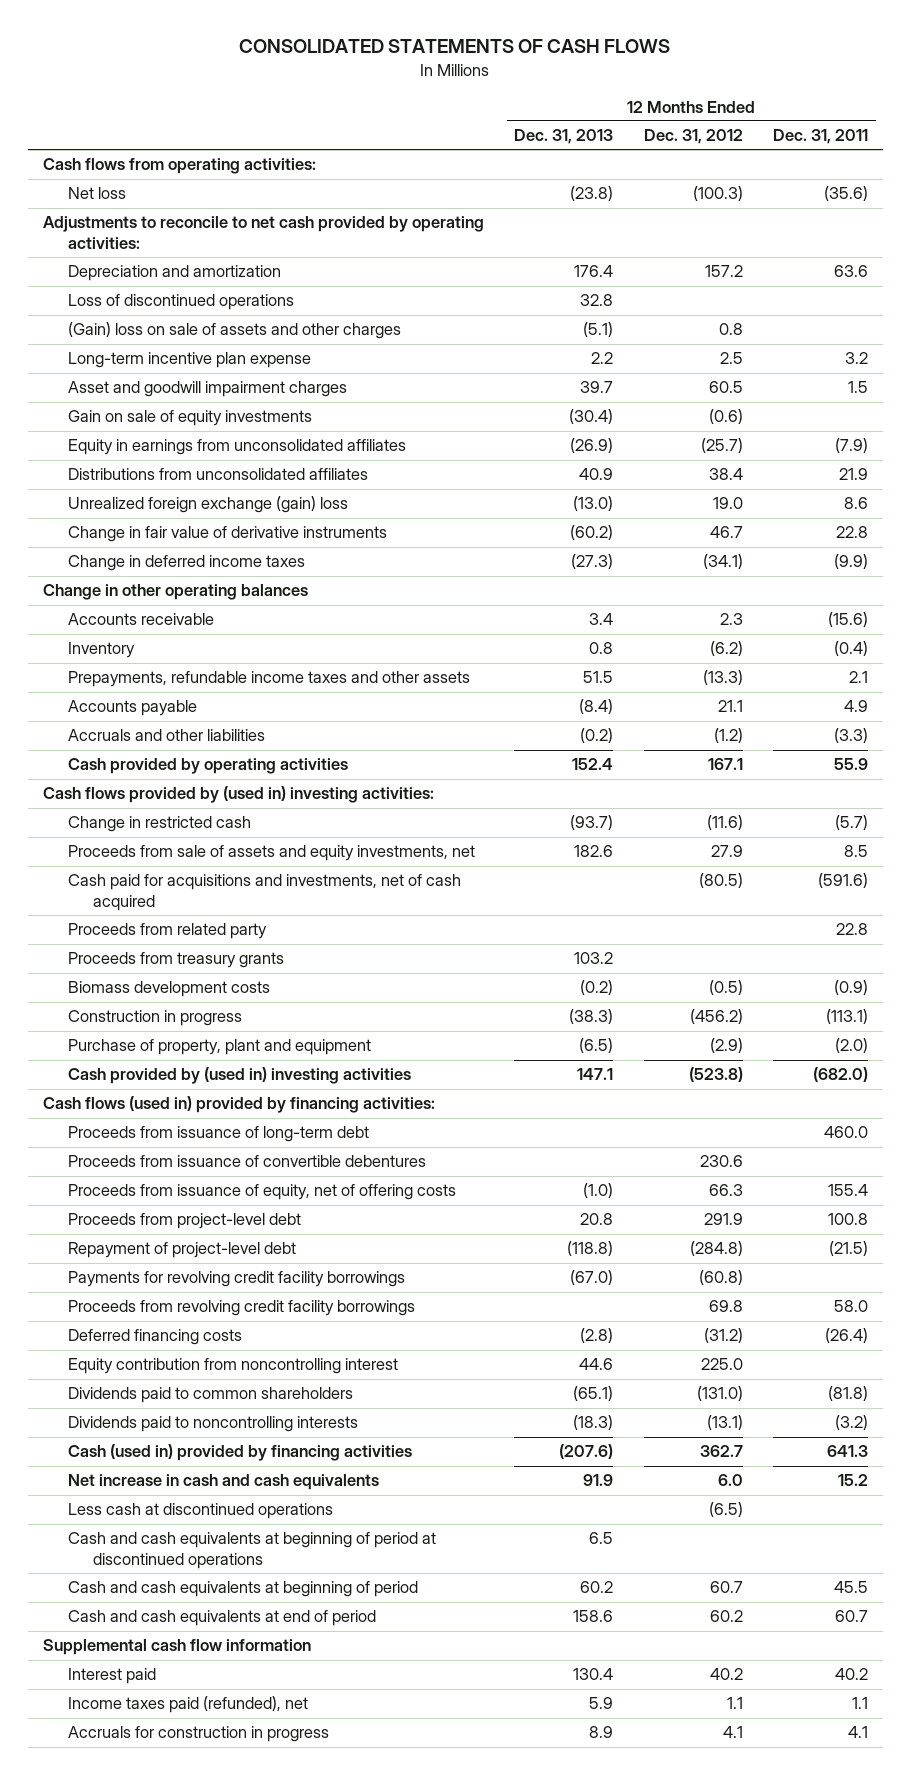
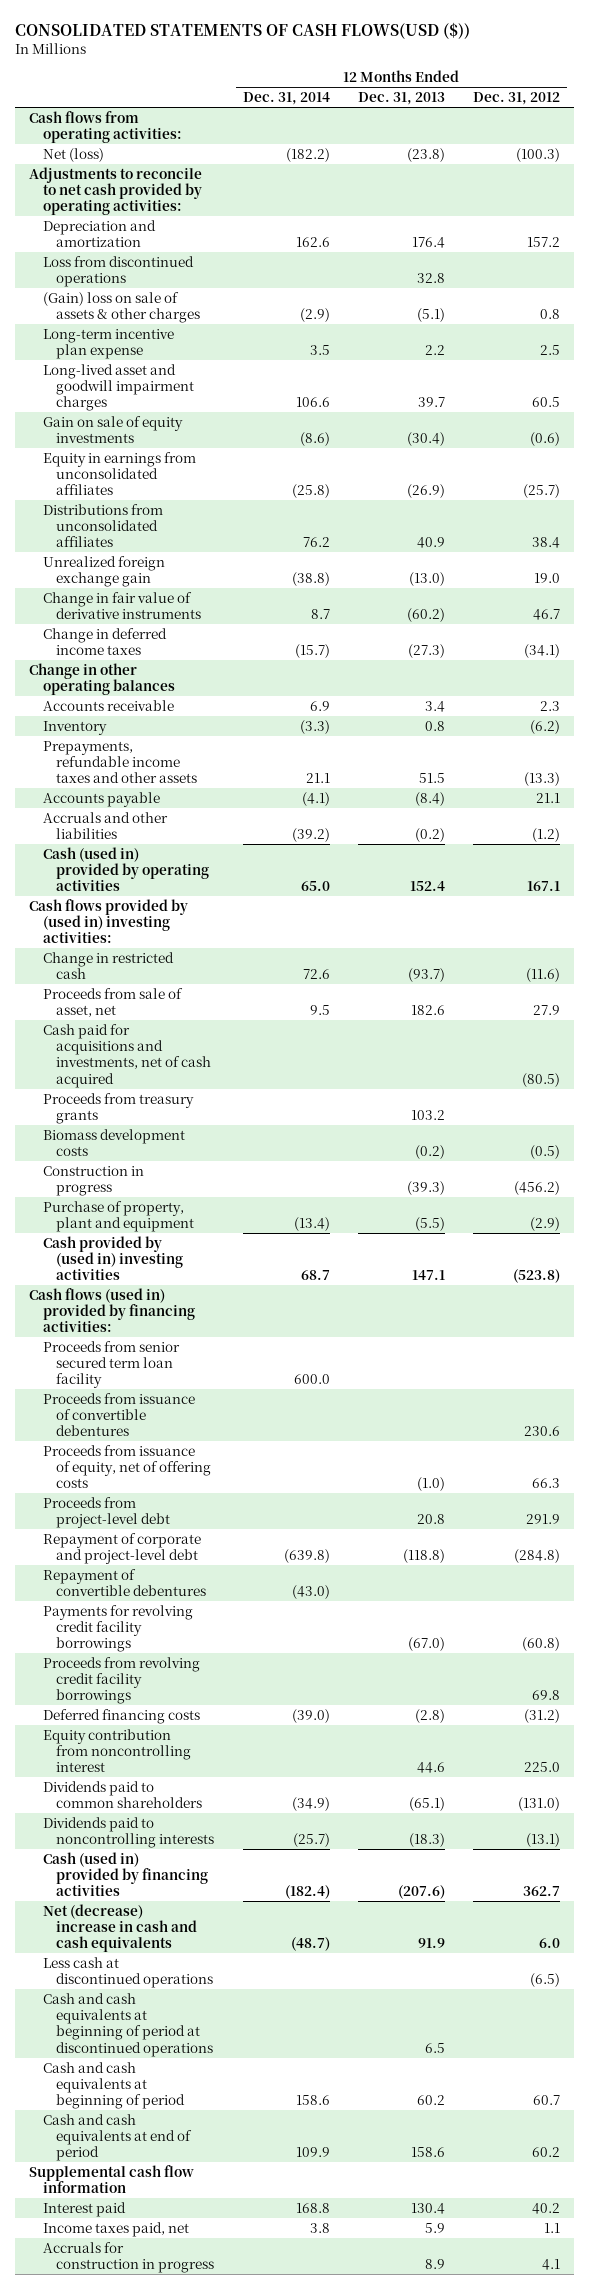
- CONSOLIDATED STATEMENTS OF CASH FLOWS
+ CONSOLIDATED STATEMENTS OF CASH FLOWS(USD ($))
- | 12 Months Ended Dec. 31, 2013 | 12 Months Ended Dec. 31, 2012 | 12 Months Ended Dec. 31, 2011
+ | 12 Months Ended Dec. 31, 2014 | 12 Months Ended Dec. 31, 2013 | 12 Months Ended Dec. 31, 2012
- Net loss | (23.8) | (100.3) | (35.6)
+ Net (loss) | (182.2) | (23.8) | (100.3)
- Loss of discontinued operations | 32.8 | |
- (Gain) loss on sale of assets and other charges | (5.1) | 0.8 |
+ Loss from discontinued operations | | 32.8 |
+ (Gain) loss on sale of assets & other charges | (2.9) | (5.1) | 0.8
- Asset and goodwill impairment charges | 39.7 | 60.5 | 1.5
+ Long-lived asset and goodwill impairment charges | 106.6 | 39.7 | 60.5
- Unrealized foreign exchange (gain) loss | (13.0) | 19.0 | 8.6
+ Unrealized foreign exchange gain | (38.8) | (13.0) | 19.0
- Cash provided by operating activities | 152.4 | 167.1 | 55.9
+ Cash (used in) provided by operating activities | 65.0 | 152.4 | 167.1
- Proceeds from sale of assets and equity investments, net | 182.6 | 27.9 | 8.5
+ Proceeds from sale of asset, net | 9.5 | 182.6 | 27.9
- Proceeds from related party | | | 22.8
- Construction in progress | (38.3) | (456.2) | (113.1)
- Purchase of property, plant and equipment | (6.5) | (2.9) | (2.0)
+ Construction in progress | | (39.3) | (456.2)
+ Purchase of property, plant and equipment | (13.4) | (5.5) | (2.9)
- Proceeds from issuance of long-term debt | | | 460.0
+ Proceeds from senior secured term loan facility | 600.0 | |
- Repayment of project-level debt | (118.8) | (284.8) | (21.5)
+ Repayment of corporate and project-level debt | (639.8) | (118.8) | (284.8)
+ Repayment of convertible debentures | (43.0) | |
- Net increase in cash and cash equivalents | 91.9 | 6.0 | 15.2
+ Net (decrease) increase in cash and cash equivalents | (48.7) | 91.9 | 6.0
- Income taxes paid (refunded), net | 5.9 | 1.1 | 1.1
+ Income taxes paid, net | 3.8 | 5.9 | 1.1

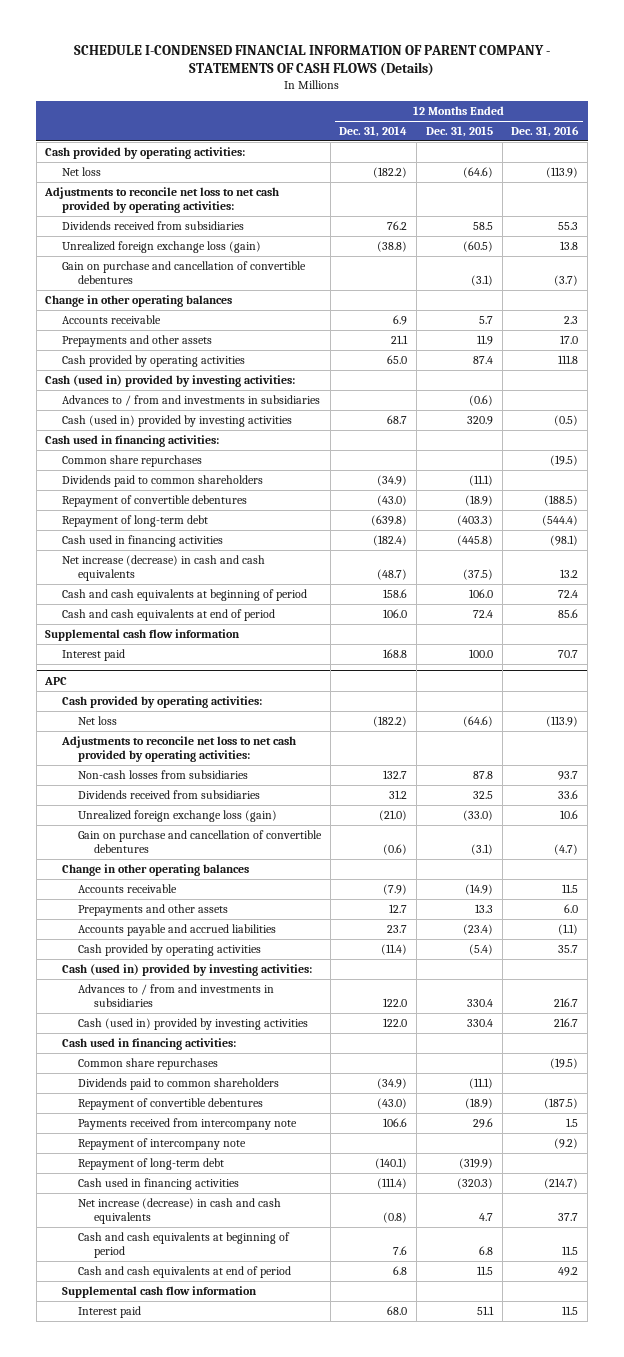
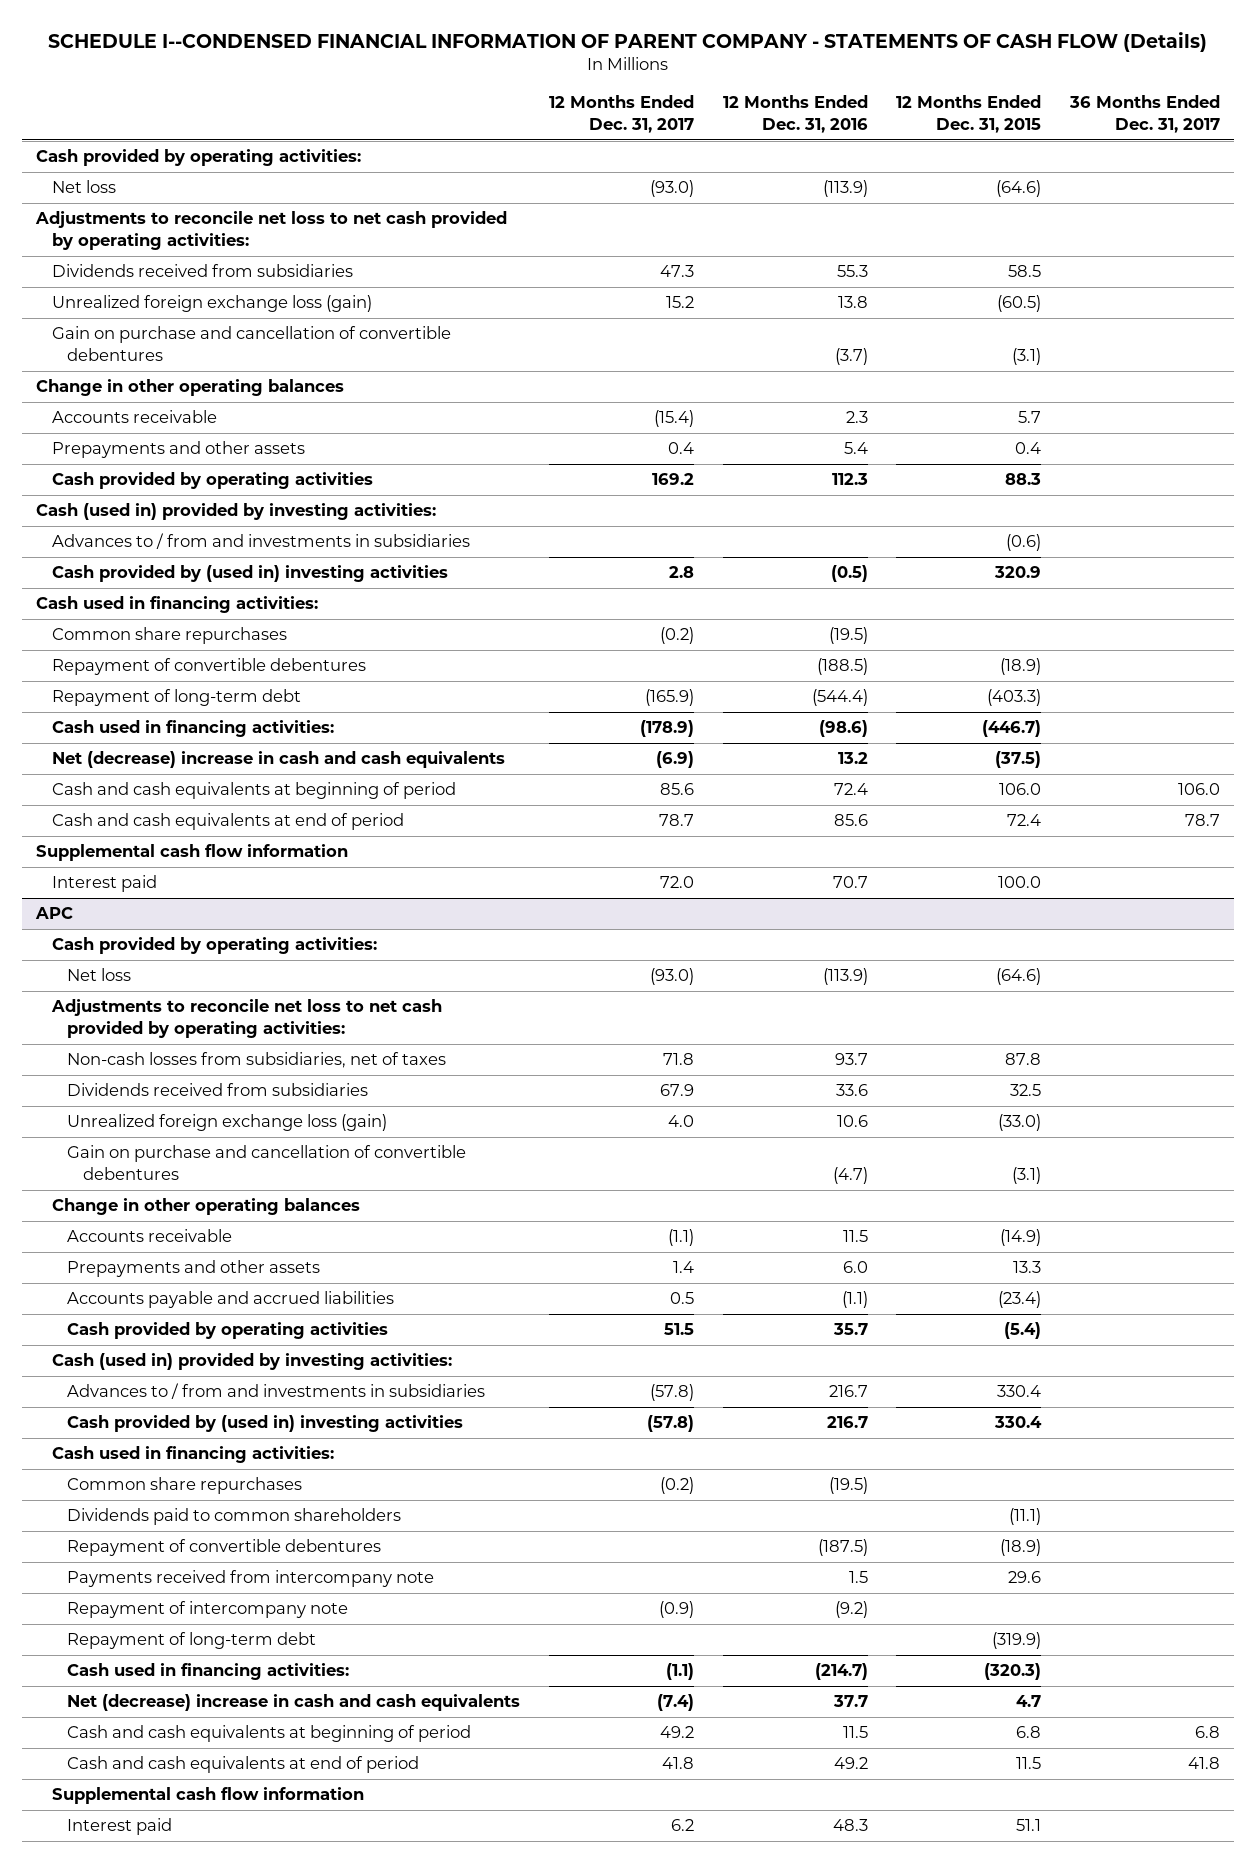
- SCHEDULE I-CONDENSED FINANCIAL INFORMATION OF PARENT COMPANY - STATEMENTS OF CASH FLOWS (Details)
+ SCHEDULE I--CONDENSED FINANCIAL INFORMATION OF PARENT COMPANY - STATEMENTS OF CASH FLOW (Details)
- | 12 Months Ended Dec. 31, 2014 | 12 Months Ended Dec. 31, 2015 | 12 Months Ended Dec. 31, 2016
+ | 12 Months Ended Dec. 31, 2017 | 12 Months Ended Dec. 31, 2016 | 12 Months Ended Dec. 31, 2015 | 36 Months Ended Dec. 31, 2017
- Prepayments and other assets | 21.1 | 11.9 | 17.0
- Cash provided by operating activities | 65.0 | 87.4 | 111.8
+ Prepayments and other assets | 0.4 | 5.4 | 0.4 |
+ Cash provided by operating activities | 169.2 | 112.3 | 88.3 |
- Cash (used in) provided by investing activities | 68.7 | 320.9 | (0.5)
+ Cash provided by (used in) investing activities | 2.8 | (0.5) | 320.9 |
- Dividends paid to common shareholders | (34.9) | (11.1) |
- Cash used in financing activities | (182.4) | (445.8) | (98.1)
- Net increase (decrease) in cash and cash equivalents | (48.7) | (37.5) | 13.2
+ Cash used in financing activities: | (178.9) | (98.6) | (446.7) |
+ Net (decrease) increase in cash and cash equivalents | (6.9) | 13.2 | (37.5) |
@ APC
- Non-cash losses from subsidiaries | 132.7 | 87.8 | 93.7
+ Non-cash losses from subsidiaries, net of taxes | 71.8 | 93.7 | 87.8 |
- Cash (used in) provided by investing activities | 122.0 | 330.4 | 216.7
+ Cash provided by (used in) investing activities | (57.8) | 216.7 | 330.4 |
- Cash used in financing activities | (111.4) | (320.3) | (214.7)
- Net increase (decrease) in cash and cash equivalents | (0.8) | 4.7 | 37.7
+ Cash used in financing activities: | (1.1) | (214.7) | (320.3) |
+ Net (decrease) increase in cash and cash equivalents | (7.4) | 37.7 | 4.7 |
- Interest paid | 68.0 | 51.1 | 11.5
+ Interest paid | 6.2 | 48.3 | 51.1 |

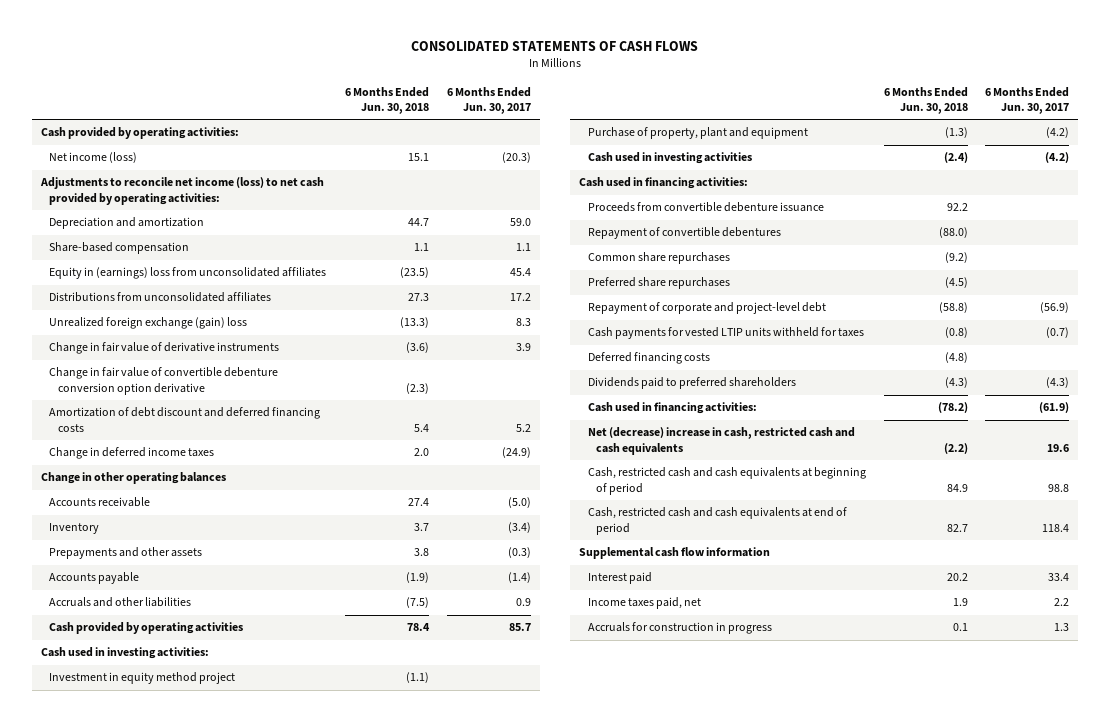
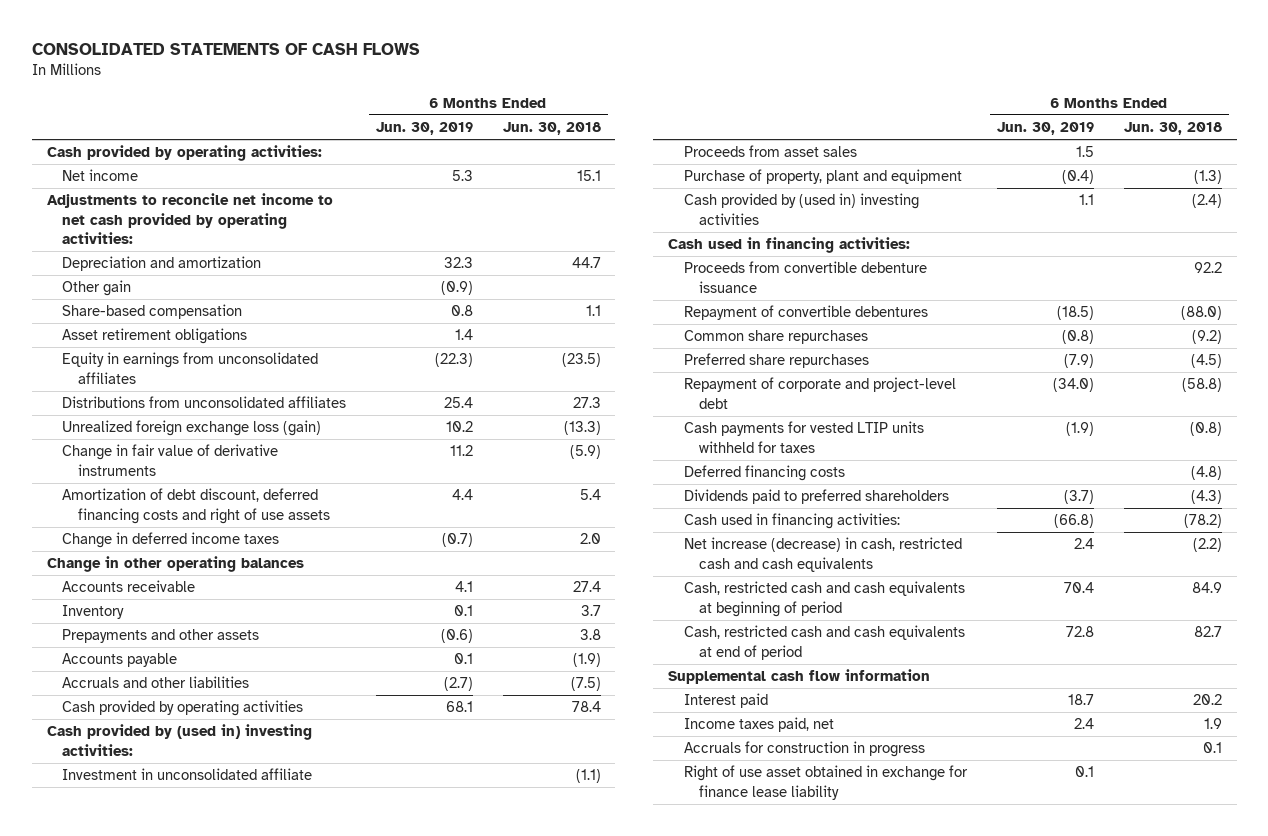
- | 6 Months Ended Jun. 30, 2018 | 6 Months Ended Jun. 30, 2017
+ | 6 Months Ended Jun. 30, 2019 | 6 Months Ended Jun. 30, 2018
- Net income (loss) | 15.1 | (20.3)
- Adjustments to reconcile net income (loss) to net cash provided by operating activities:
+ Net income | 5.3 | 15.1
+ Adjustments to reconcile net income to net cash provided by operating activities:
+ Other gain | (0.9) |
- Equity in (earnings) loss from unconsolidated affiliates | (23.5) | 45.4
+ Asset retirement obligations | 1.4 |
+ Equity in earnings from unconsolidated affiliates | (22.3) | (23.5)
- Unrealized foreign exchange (gain) loss | (13.3) | 8.3
- Change in fair value of derivative instruments | (3.6) | 3.9
- Change in fair value of convertible debenture conversion option derivative | (2.3) |
- Amortization of debt discount and deferred financing costs | 5.4 | 5.2
+ Unrealized foreign exchange loss (gain) | 10.2 | (13.3)
+ Change in fair value of derivative instruments | 11.2 | (5.9)
+ Amortization of debt discount, deferred financing costs and right of use assets | 4.4 | 5.4
- Cash used in investing activities:
- Investment in equity method project | (1.1) |
+ Cash provided by (used in) investing activities:
+ Investment in unconsolidated affiliate | | (1.1)
+ Proceeds from asset sales | 1.5 |
- Cash used in investing activities | (2.4) | (4.2)
+ Cash provided by (used in) investing activities | 1.1 | (2.4)
- Net (decrease) increase in cash, restricted cash and cash equivalents | (2.2) | 19.6
+ Net increase (decrease) in cash, restricted cash and cash equivalents | 2.4 | (2.2)
+ Right of use asset obtained in exchange for finance lease liability | 0.1 |

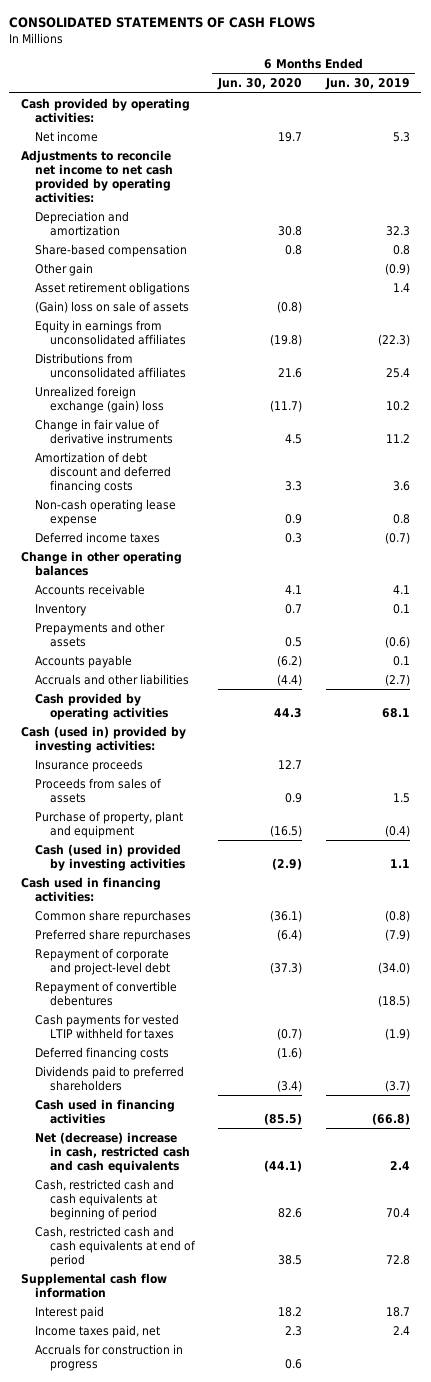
- | 6 Months Ended Jun. 30, 2019 | 6 Months Ended Jun. 30, 2018
+ | 6 Months Ended Jun. 30, 2020 | 6 Months Ended Jun. 30, 2019
moved down: Other gain | | (0.9)
+ (Gain) loss on sale of assets | (0.8) |
- Unrealized foreign exchange loss (gain) | 10.2 | (13.3)
+ Unrealized foreign exchange (gain) loss | (11.7) | 10.2
- Amortization of debt discount, deferred financing costs and right of use assets | 4.4 | 5.4
- Change in deferred income taxes | (0.7) | 2.0
+ Amortization of debt discount and deferred financing costs | 3.3 | 3.6
+ Non-cash operating lease expense | 0.9 | 0.8
+ Deferred income taxes | 0.3 | (0.7)
- Cash provided by (used in) investing activities:
- Investment in unconsolidated affiliate | | (1.1)
- Proceeds from asset sales | 1.5 |
+ Cash (used in) provided by investing activities:
+ Insurance proceeds | 12.7 |
+ Proceeds from sales of assets | 0.9 | 1.5
- Cash provided by (used in) investing activities | 1.1 | (2.4)
+ Cash (used in) provided by investing activities | (2.9) | 1.1
- Proceeds from convertible debenture issuance | | 92.2
- Cash payments for vested LTIP units withheld for taxes | (1.9) | (0.8)
moved down: Repayment of convertible debentures | | (18.5)
+ Cash payments for vested LTIP withheld for taxes | (0.7) | (1.9)
- Cash used in financing activities: | (66.8) | (78.2)
- Net increase (decrease) in cash, restricted cash and cash equivalents | 2.4 | (2.2)
+ Cash used in financing activities | (85.5) | (66.8)
+ Net (decrease) increase in cash, restricted cash and cash equivalents | (44.1) | 2.4
- Right of use asset obtained in exchange for finance lease liability | 0.1 |

